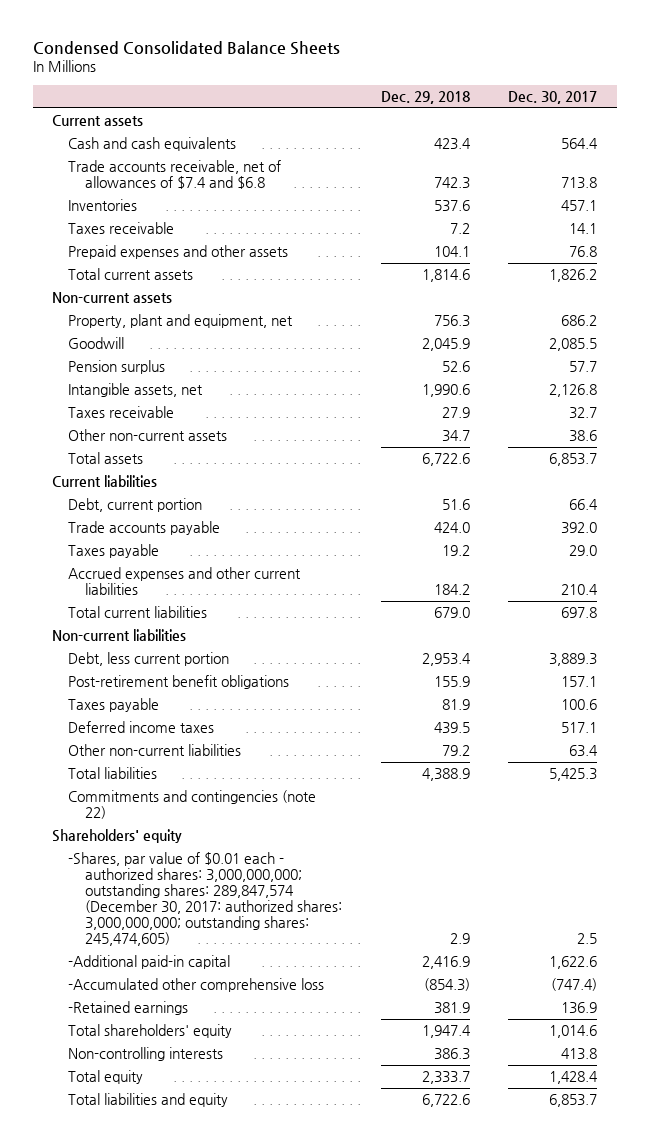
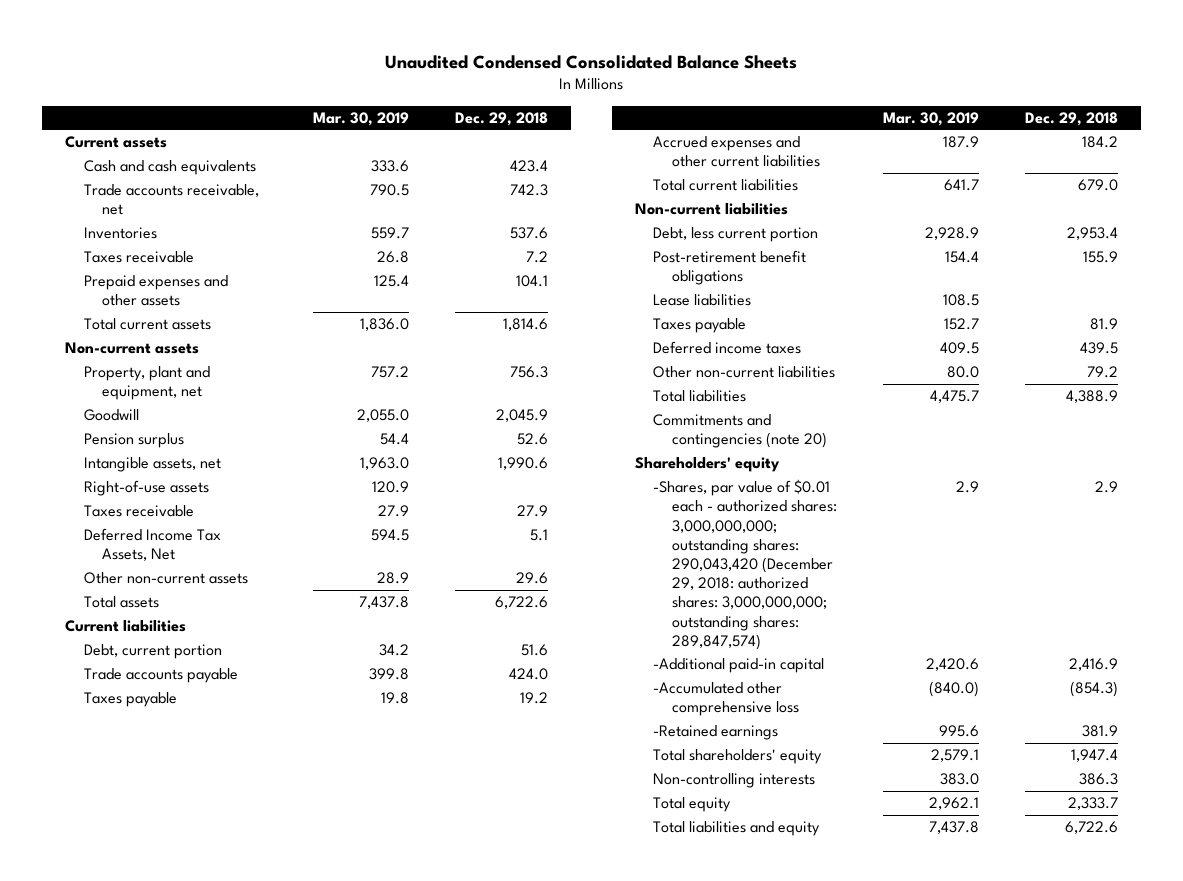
- Condensed Consolidated Balance Sheets
+ Unaudited Condensed Consolidated Balance Sheets
- | Dec. 29, 2018 | Dec. 30, 2017
+ | Mar. 30, 2019 | Dec. 29, 2018
- Trade accounts receivable, net of allowances of $7.4 and $6.8 | 742.3 | 713.8
+ Trade accounts receivable, net | 790.5 | 742.3
+ Right-of-use assets | 120.9 |
- Other non-current assets | 34.7 | 38.6
+ Deferred Income Tax Assets, Net | 594.5 | 5.1
+ Other non-current assets | 28.9 | 29.6
+ Lease liabilities | 108.5 |
- Commitments and contingencies (note 22)
+ Commitments and contingencies (note 20)
- -Shares, par value of $0.01 each - authorized shares: 3,000,000,000; outstanding shares: 289,847,574 (December 30, 2017: authorized shares: 3,000,000,000; outstanding shares: 245,474,605) | 2.9 | 2.5
+ -Shares, par value of $0.01 each - authorized shares: 3,000,000,000; outstanding shares: 290,043,420 (December 29, 2018: authorized shares: 3,000,000,000; outstanding shares: 289,847,574) | 2.9 | 2.9

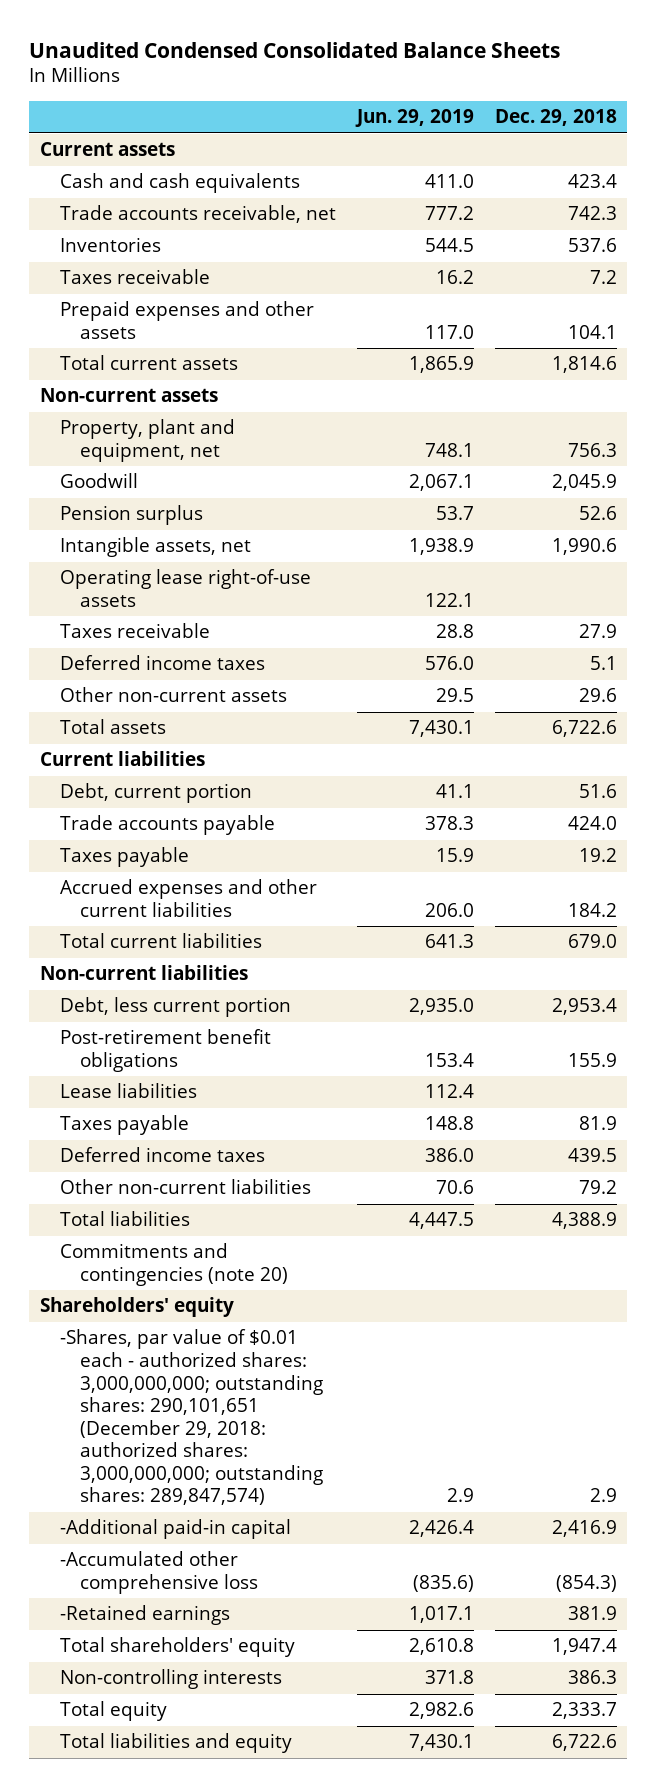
- | Mar. 30, 2019 | Dec. 29, 2018
+ | Jun. 29, 2019 | Dec. 29, 2018
- Right-of-use assets | 120.9 |
+ Operating lease right-of-use assets | 122.1 |
- Deferred Income Tax Assets, Net | 594.5 | 5.1
+ Deferred income taxes | 576.0 | 5.1
- -Shares, par value of $0.01 each - authorized shares: 3,000,000,000; outstanding shares: 290,043,420 (December 29, 2018: authorized shares: 3,000,000,000; outstanding shares: 289,847,574) | 2.9 | 2.9
+ -Shares, par value of $0.01 each - authorized shares: 3,000,000,000; outstanding shares: 290,101,651 (December 29, 2018: authorized shares: 3,000,000,000; outstanding shares: 289,847,574) | 2.9 | 2.9

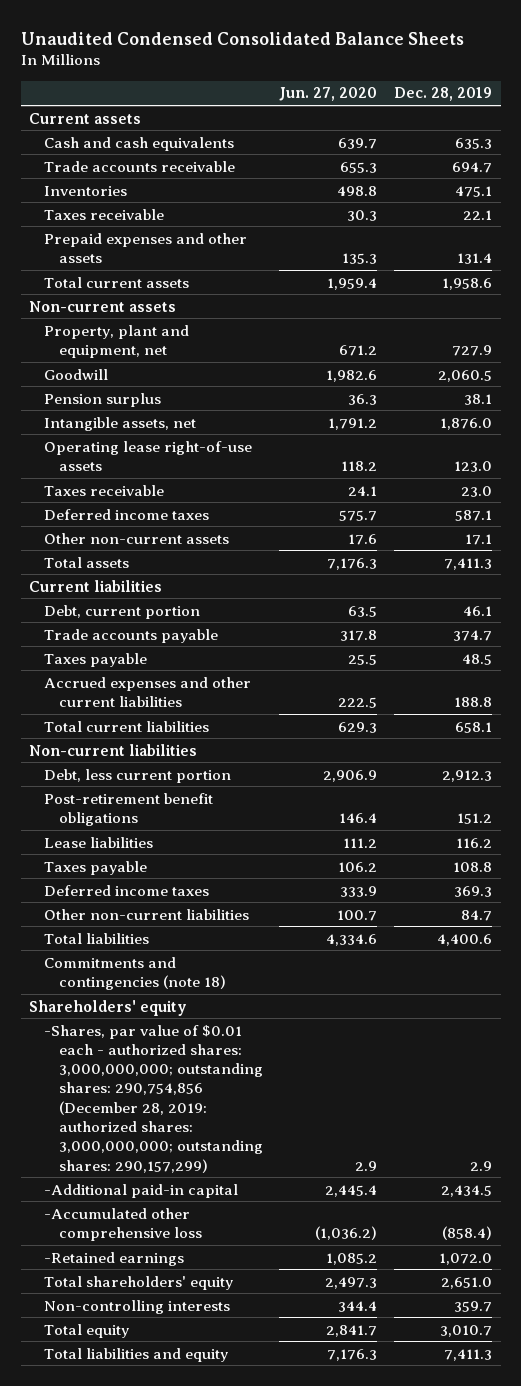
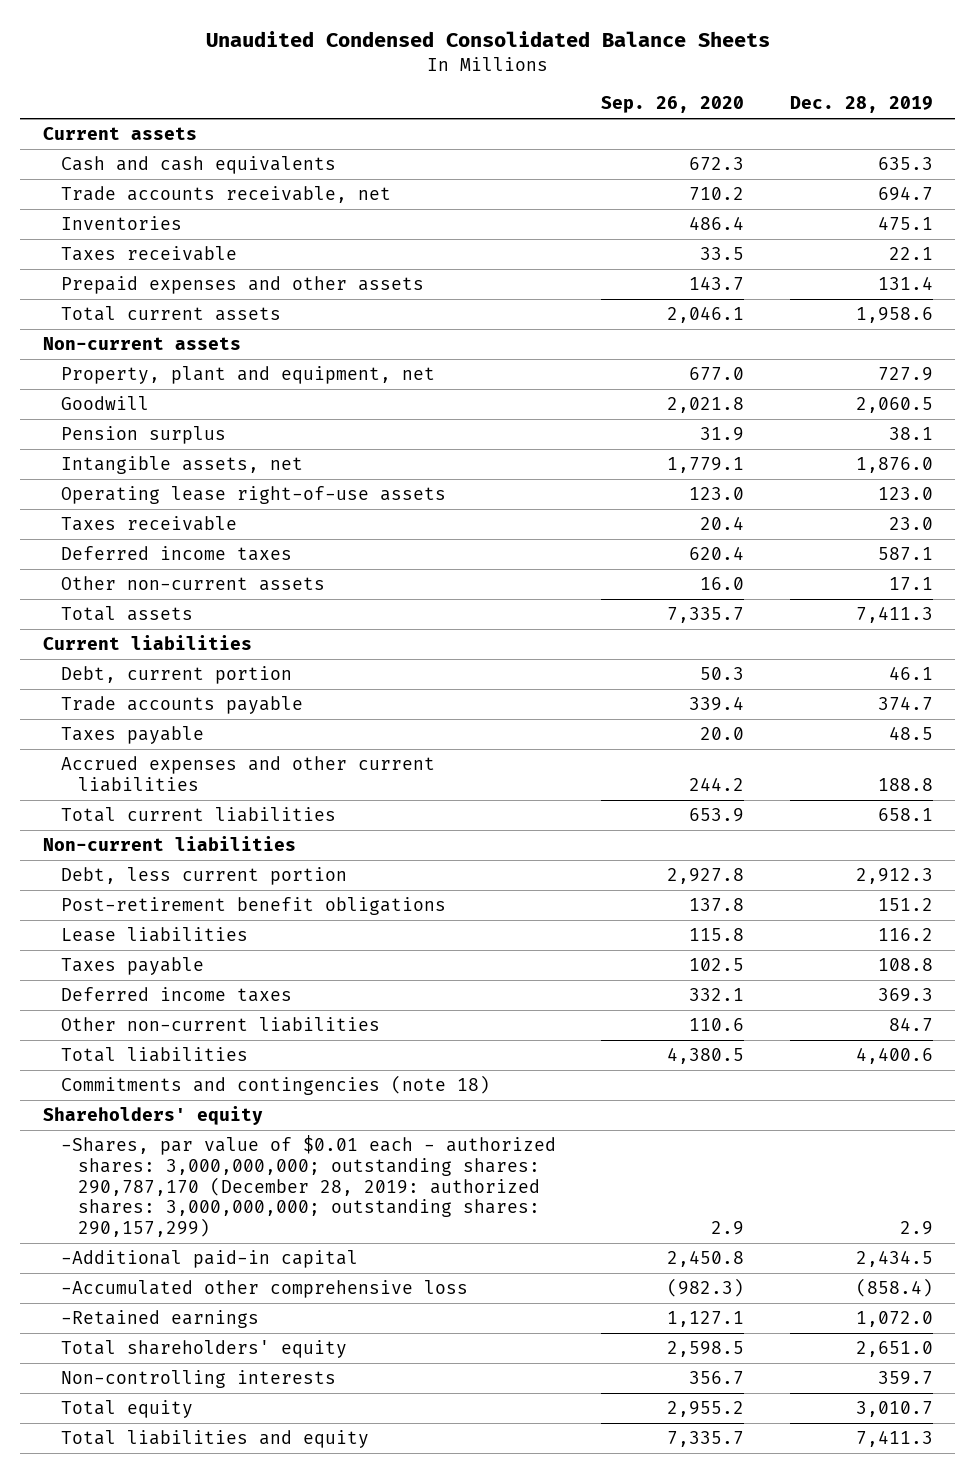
- | Jun. 27, 2020 | Dec. 28, 2019
+ | Sep. 26, 2020 | Dec. 28, 2019
- Trade accounts receivable | 655.3 | 694.7
+ Trade accounts receivable, net | 710.2 | 694.7
- -Shares, par value of $0.01 each - authorized shares: 3,000,000,000; outstanding shares: 290,754,856 (December 28, 2019: authorized shares: 3,000,000,000; outstanding shares: 290,157,299) | 2.9 | 2.9
+ -Shares, par value of $0.01 each - authorized shares: 3,000,000,000; outstanding shares: 290,787,170 (December 28, 2019: authorized shares: 3,000,000,000; outstanding shares: 290,157,299) | 2.9 | 2.9

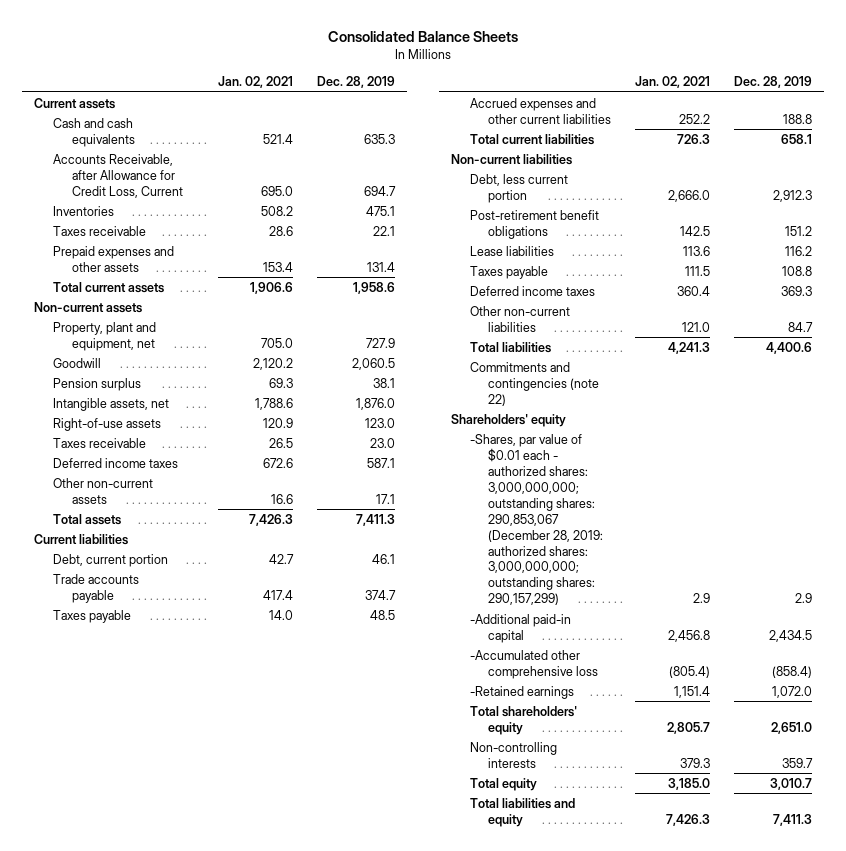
- Unaudited Condensed Consolidated Balance Sheets
+ Consolidated Balance Sheets
- | Sep. 26, 2020 | Dec. 28, 2019
+ | Jan. 02, 2021 | Dec. 28, 2019
- Trade accounts receivable, net | 710.2 | 694.7
+ Accounts Receivable, after Allowance for Credit Loss, Current | 695.0 | 694.7
- Operating lease right-of-use assets | 123.0 | 123.0
+ Right-of-use assets | 120.9 | 123.0
- Commitments and contingencies (note 18)
+ Commitments and contingencies (note 22)
- -Shares, par value of $0.01 each - authorized shares: 3,000,000,000; outstanding shares: 290,787,170 (December 28, 2019: authorized shares: 3,000,000,000; outstanding shares: 290,157,299) | 2.9 | 2.9
+ -Shares, par value of $0.01 each - authorized shares: 3,000,000,000; outstanding shares: 290,853,067 (December 28, 2019: authorized shares: 3,000,000,000; outstanding shares: 290,157,299) | 2.9 | 2.9

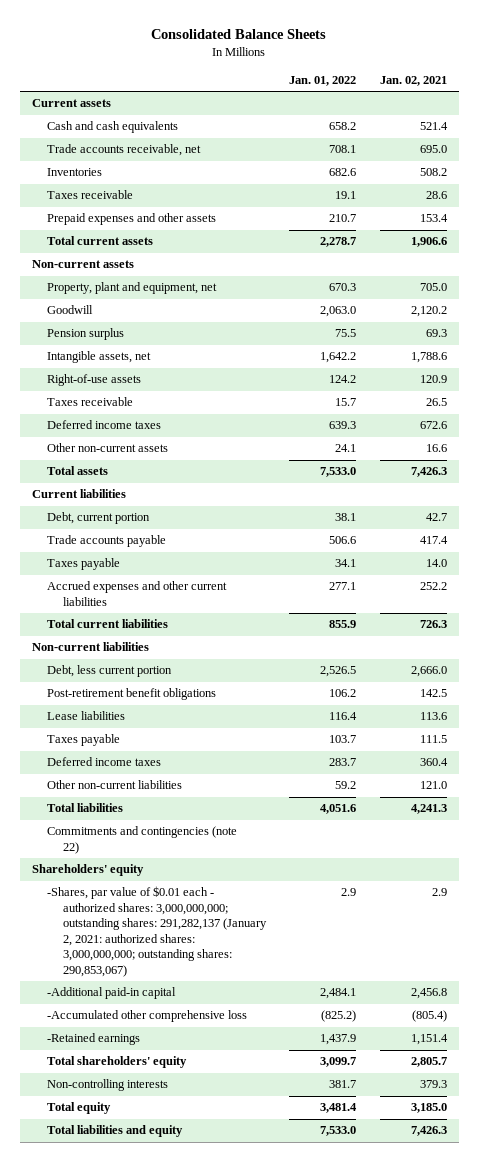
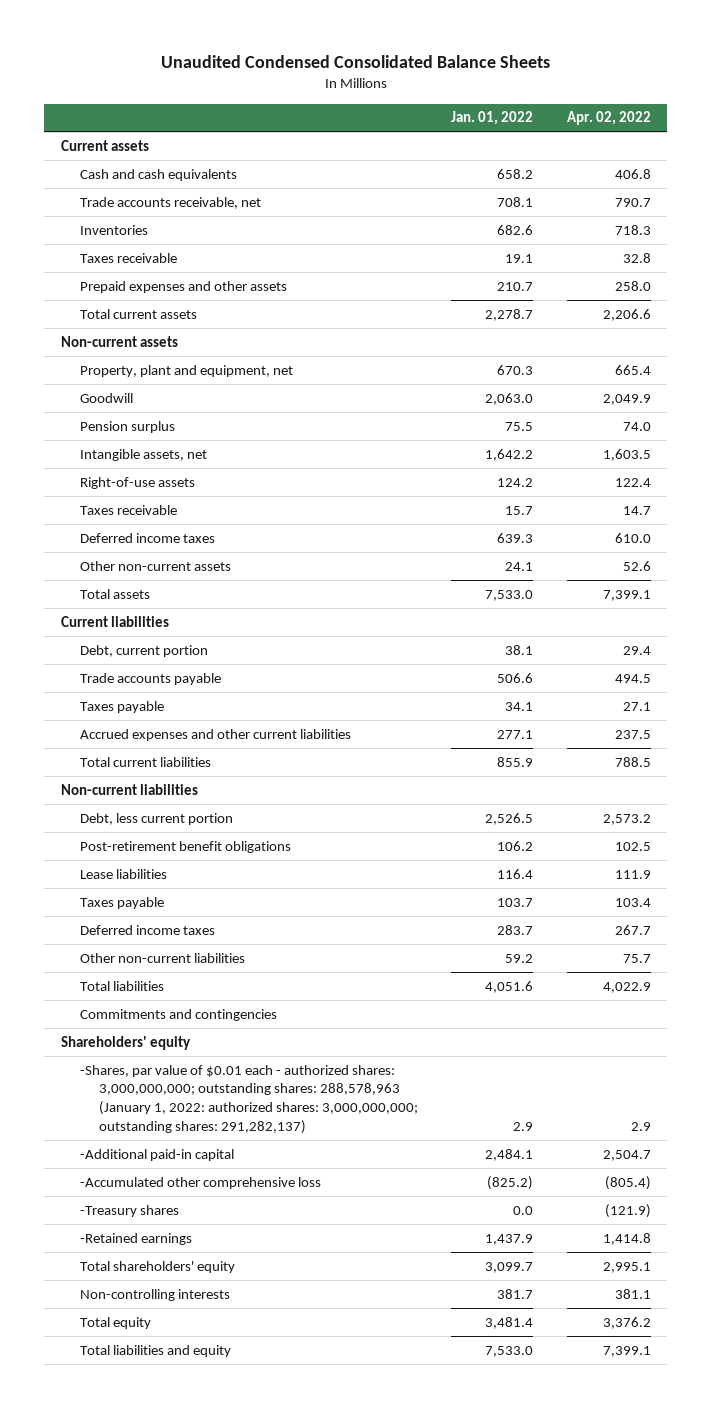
- Consolidated Balance Sheets
+ Unaudited Condensed Consolidated Balance Sheets
- | Jan. 01, 2022 | Jan. 02, 2021
+ | Jan. 01, 2022 | Apr. 02, 2022
- Commitments and contingencies (note 22)
+ Commitments and contingencies
- -Shares, par value of $0.01 each - authorized shares: 3,000,000,000; outstanding shares: 291,282,137 (January 2, 2021: authorized shares: 3,000,000,000; outstanding shares: 290,853,067) | 2.9 | 2.9
+ -Shares, par value of $0.01 each - authorized shares: 3,000,000,000; outstanding shares: 288,578,963 (January 1, 2022: authorized shares: 3,000,000,000; outstanding shares: 291,282,137) | 2.9 | 2.9
+ -Treasury shares | 0.0 | (121.9)

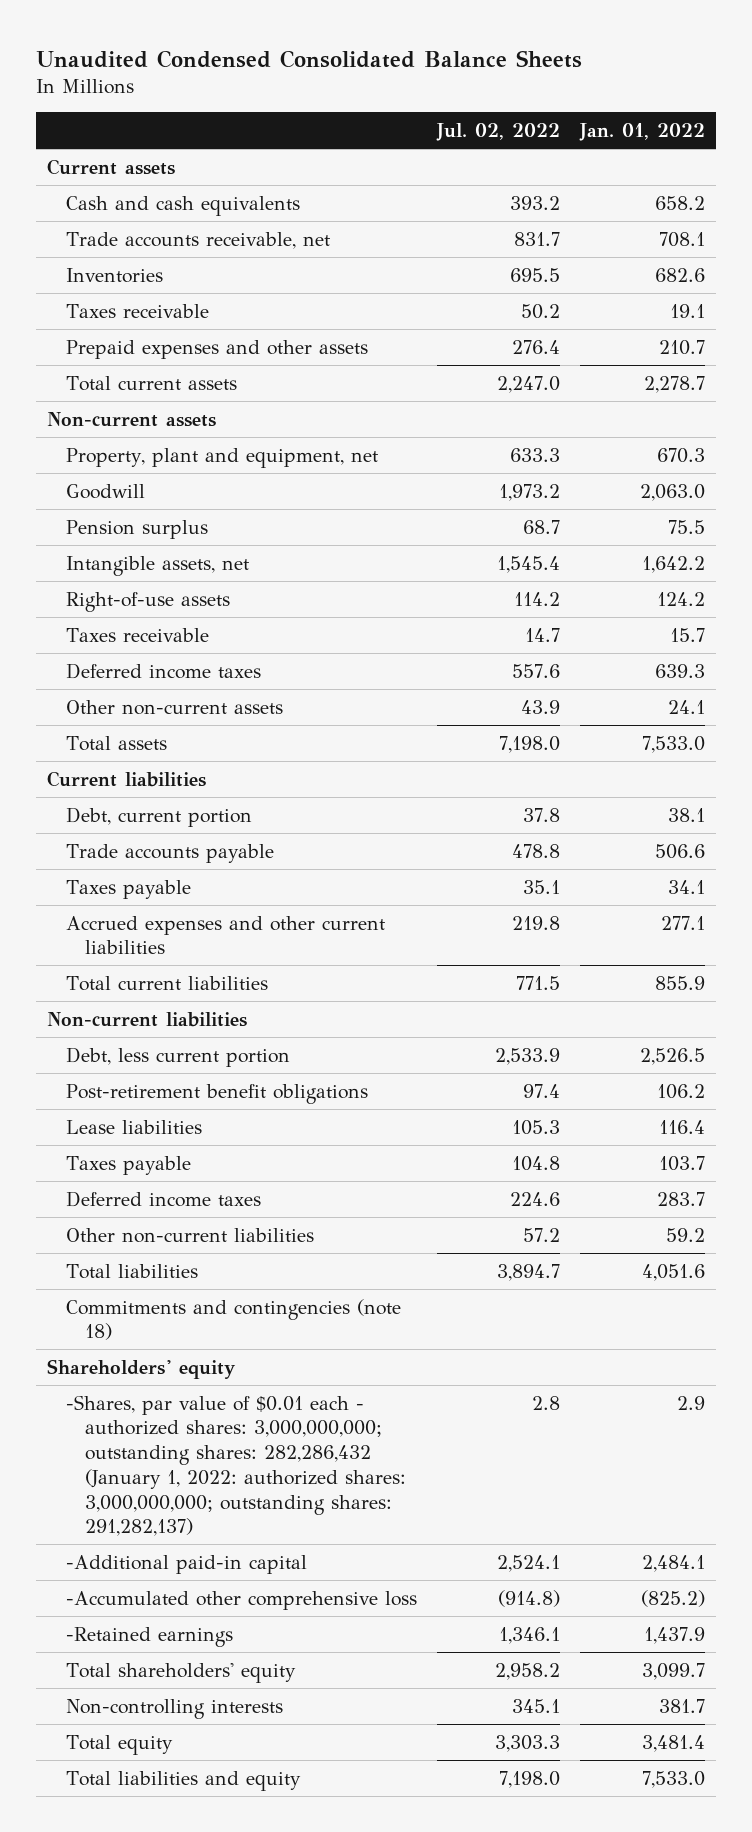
- | Jan. 01, 2022 | Apr. 02, 2022
+ | Jul. 02, 2022 | Jan. 01, 2022
- Commitments and contingencies
+ Commitments and contingencies (note 18)
- -Shares, par value of $0.01 each - authorized shares: 3,000,000,000; outstanding shares: 288,578,963 (January 1, 2022: authorized shares: 3,000,000,000; outstanding shares: 291,282,137) | 2.9 | 2.9
+ -Shares, par value of $0.01 each - authorized shares: 3,000,000,000; outstanding shares: 282,286,432 (January 1, 2022: authorized shares: 3,000,000,000; outstanding shares: 291,282,137) | 2.8 | 2.9
- -Treasury shares | 0.0 | (121.9)

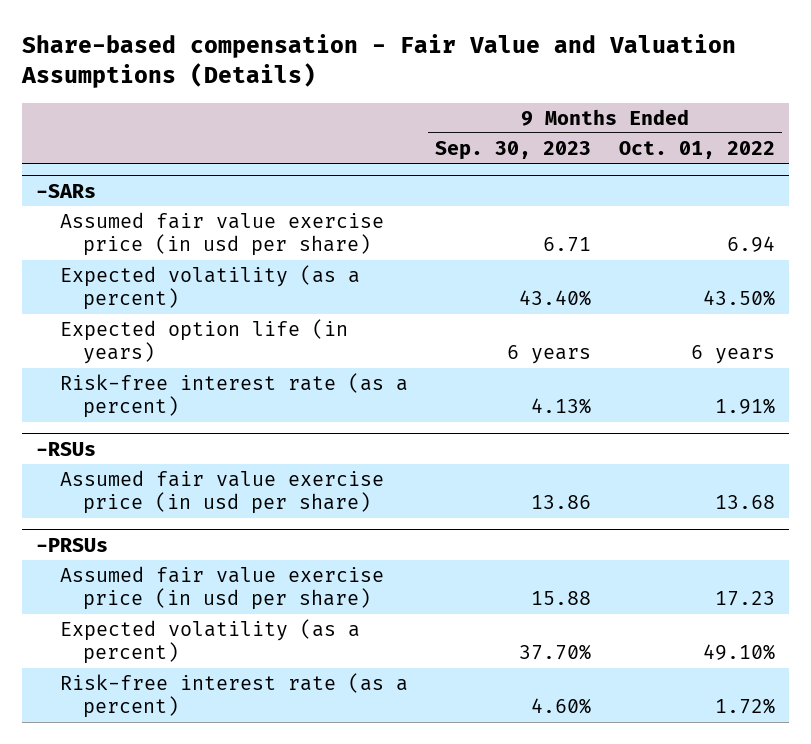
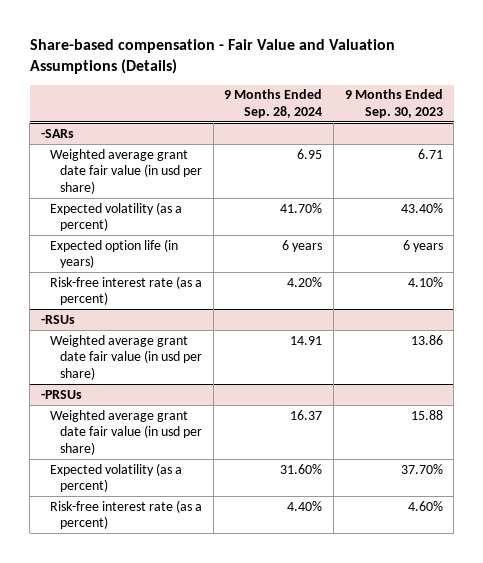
- | 9 Months Ended Sep. 30, 2023 | 9 Months Ended Oct. 01, 2022
+ | 9 Months Ended Sep. 28, 2024 | 9 Months Ended Sep. 30, 2023
@ -SARs
- Assumed fair value exercise price (in usd per share) | 6.71 | 6.94
+ Weighted average grant date fair value (in usd per share) | 6.95 | 6.71
- Risk-free interest rate (as a percent) | 4.13% | 1.91%
+ Risk-free interest rate (as a percent) | 4.20% | 4.10%
@ -RSUs
- Assumed fair value exercise price (in usd per share) | 13.86 | 13.68
+ Weighted average grant date fair value (in usd per share) | 14.91 | 13.86
@ -PRSUs
- Assumed fair value exercise price (in usd per share) | 15.88 | 17.23
+ Weighted average grant date fair value (in usd per share) | 16.37 | 15.88

